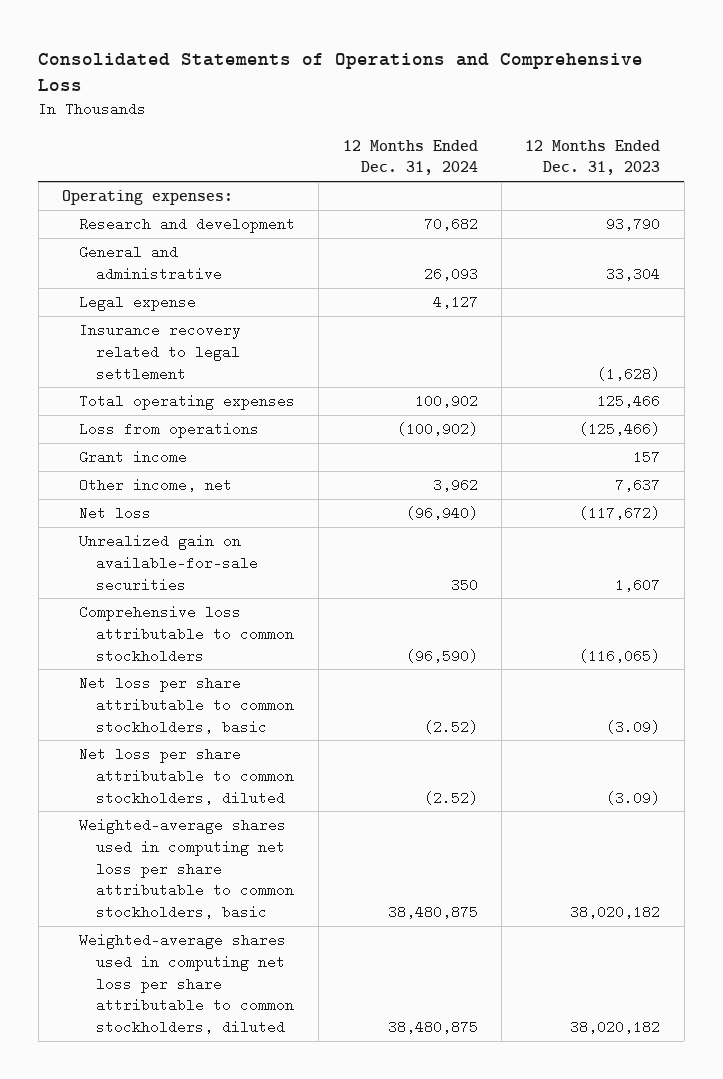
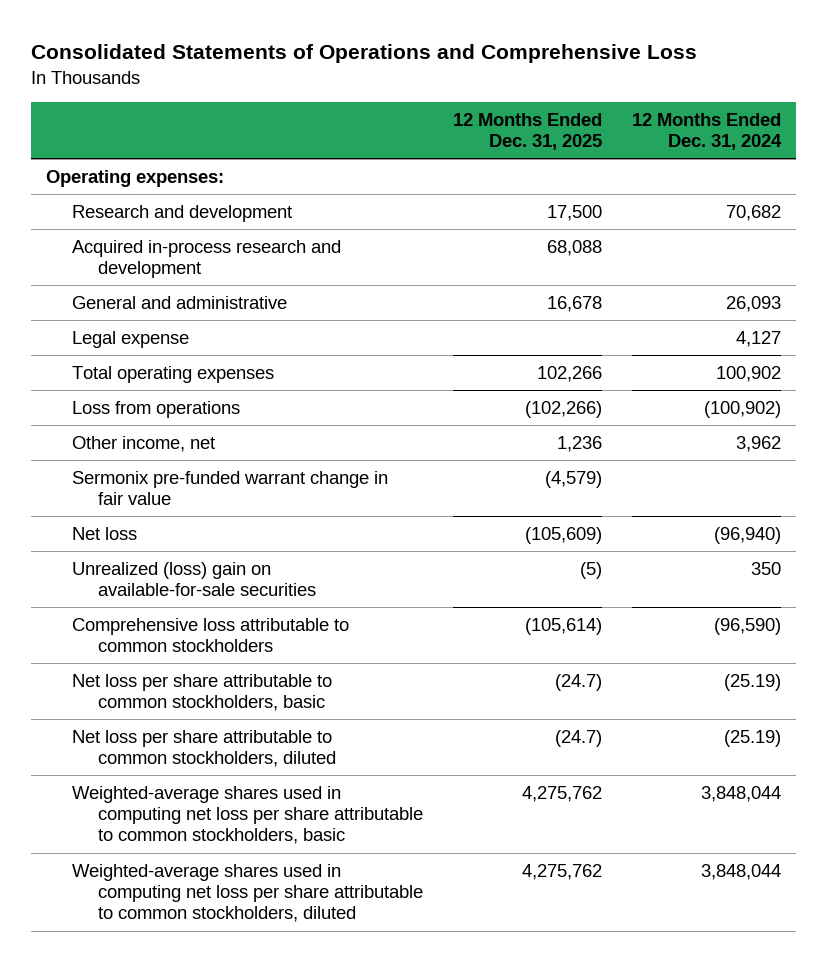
- | 12 Months Ended Dec. 31, 2024 | 12 Months Ended Dec. 31, 2023
+ | 12 Months Ended Dec. 31, 2025 | 12 Months Ended Dec. 31, 2024
+ Acquired in-process research and development | 68,088 |
- Insurance recovery related to legal settlement | | (1,628)
- Grant income | | 157
+ Sermonix pre-funded warrant change in fair value | (4,579) |
- Unrealized gain on available-for-sale securities | 350 | 1,607
+ Unrealized (loss) gain on available-for-sale securities | (5) | 350
- Net loss per share attributable to common stockholders, basic | (2.52) | (3.09)
- Net loss per share attributable to common stockholders, diluted | (2.52) | (3.09)
- Weighted-average shares used in computing net loss per share attributable to common stockholders, basic | 38,480,875 | 38,020,182
- Weighted-average shares used in computing net loss per share attributable to common stockholders, diluted | 38,480,875 | 38,020,182
+ Net loss per share attributable to common stockholders, basic | (24.7) | (25.19)
+ Net loss per share attributable to common stockholders, diluted | (24.7) | (25.19)
+ Weighted-average shares used in computing net loss per share attributable to common stockholders, basic | 4,275,762 | 3,848,044
+ Weighted-average shares used in computing net loss per share attributable to common stockholders, diluted | 4,275,762 | 3,848,044

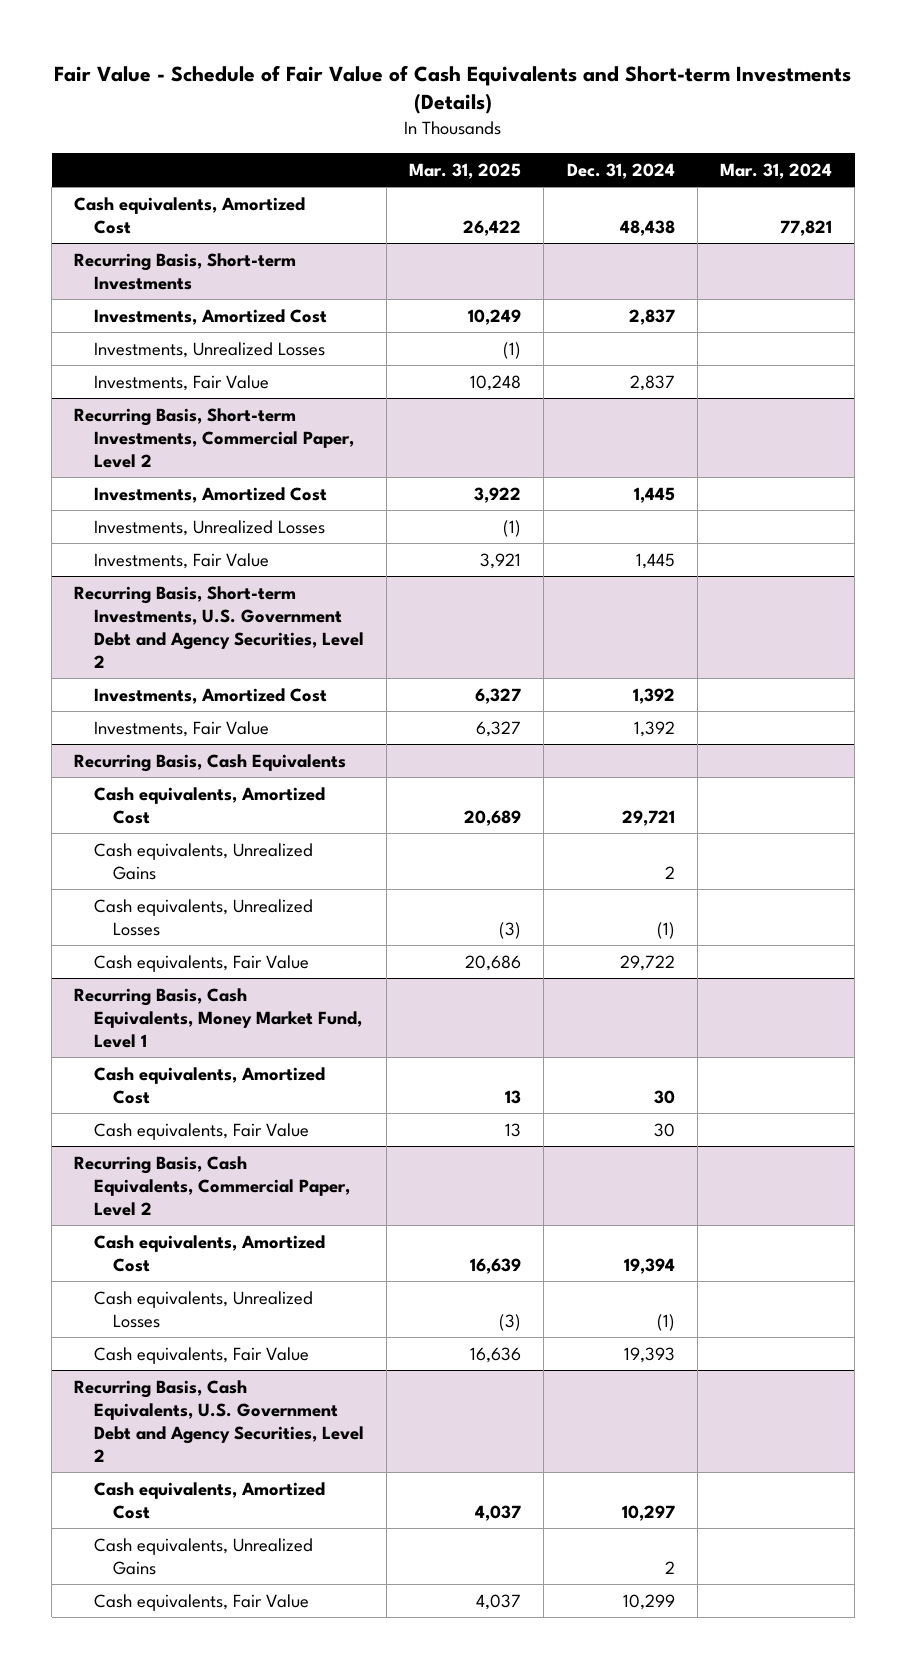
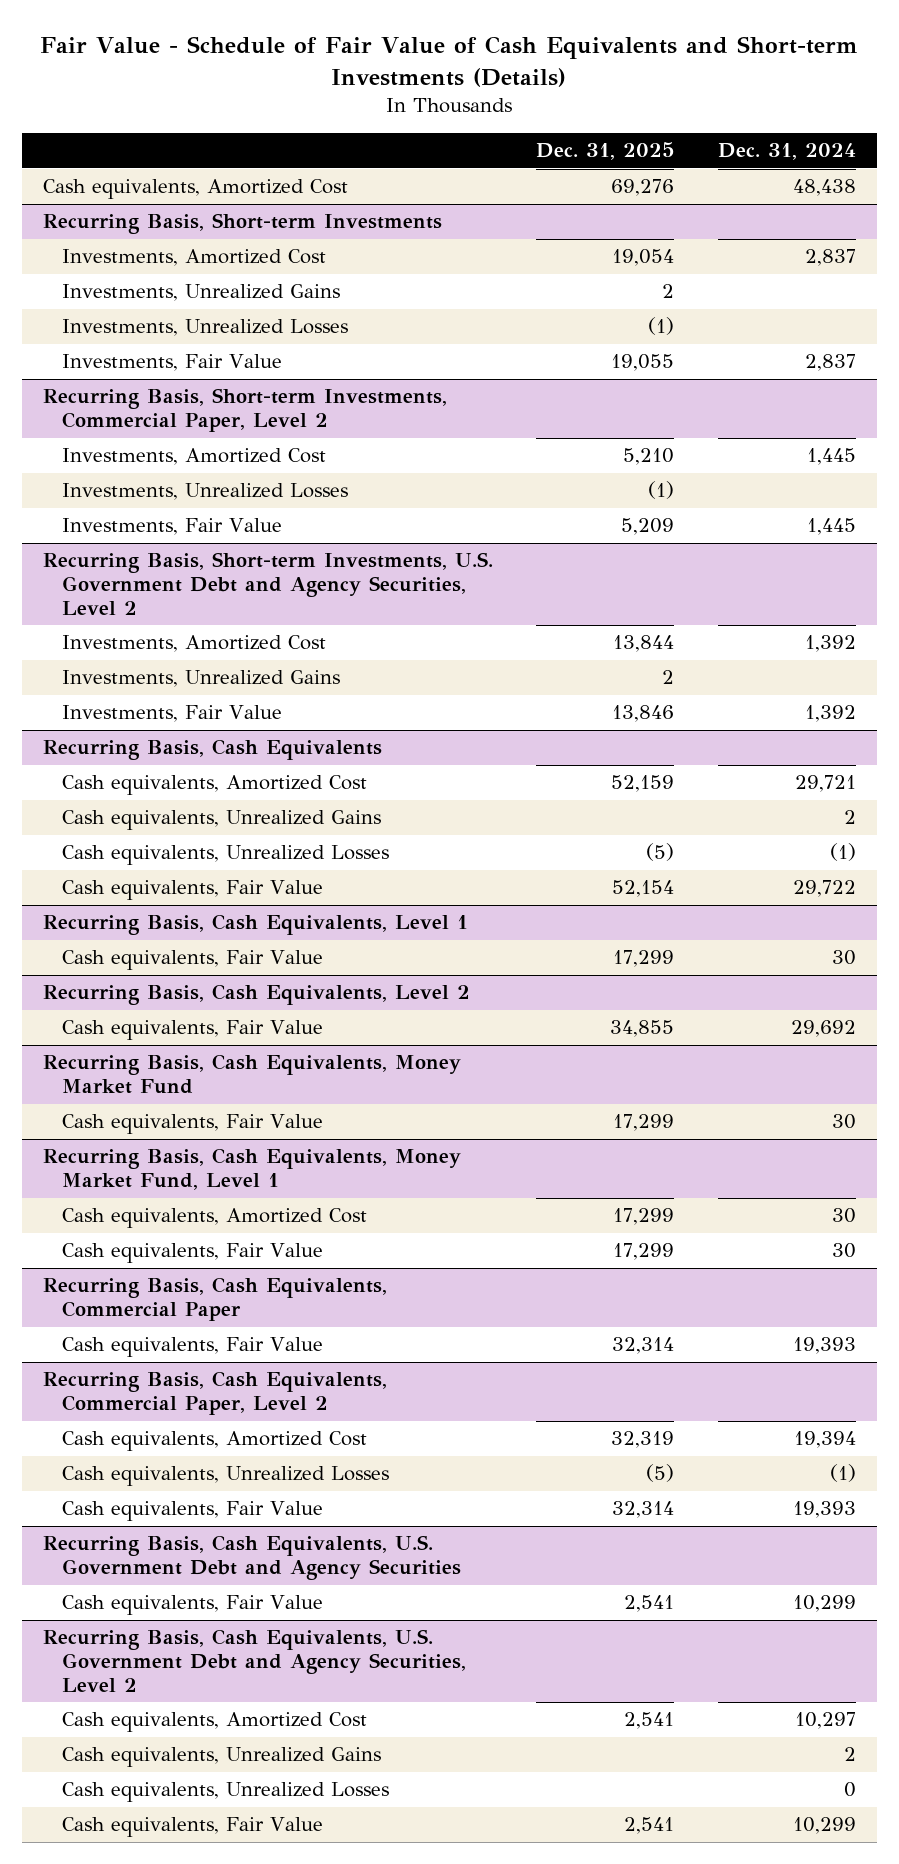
- | Mar. 31, 2025 | Dec. 31, 2024 | Mar. 31, 2024
+ | Dec. 31, 2025 | Dec. 31, 2024
@ Recurring Basis, Short-term Investments
+ Investments, Unrealized Gains | 2 |
@ Recurring Basis, Short-term Investments, U.S. Government Debt and Agency Securities, Level 2
+ Investments, Unrealized Gains | 2 |
+ Recurring Basis, Cash Equivalents, Level 1
+ Cash equivalents, Fair Value | 17,299 | 30
+ Recurring Basis, Cash Equivalents, Level 2
+ Cash equivalents, Fair Value | 34,855 | 29,692
+ Recurring Basis, Cash Equivalents, Money Market Fund
+ Cash equivalents, Fair Value | 17,299 | 30
+ Recurring Basis, Cash Equivalents, Commercial Paper
+ Cash equivalents, Fair Value | 32,314 | 19,393
+ Recurring Basis, Cash Equivalents, U.S. Government Debt and Agency Securities
+ Cash equivalents, Fair Value | 2,541 | 10,299
@ Recurring Basis, Cash Equivalents, U.S. Government Debt and Agency Securities, Level 2
+ Cash equivalents, Unrealized Losses | | 0

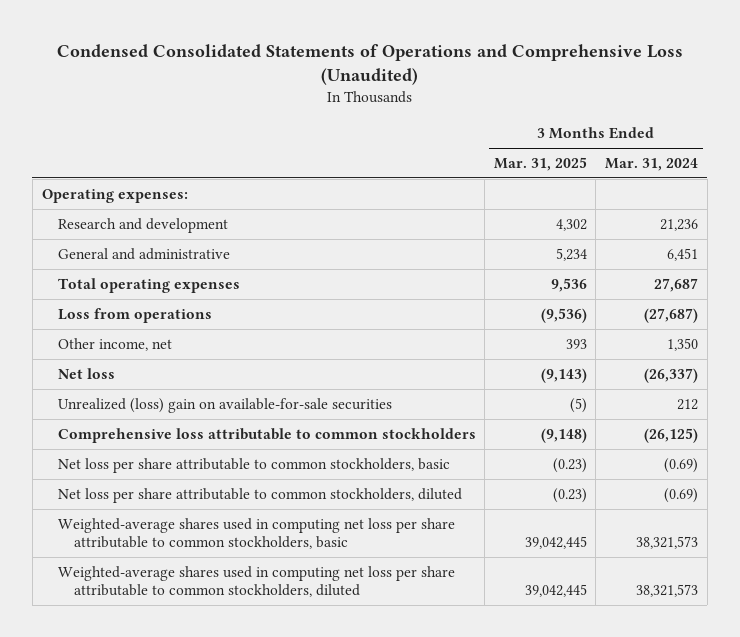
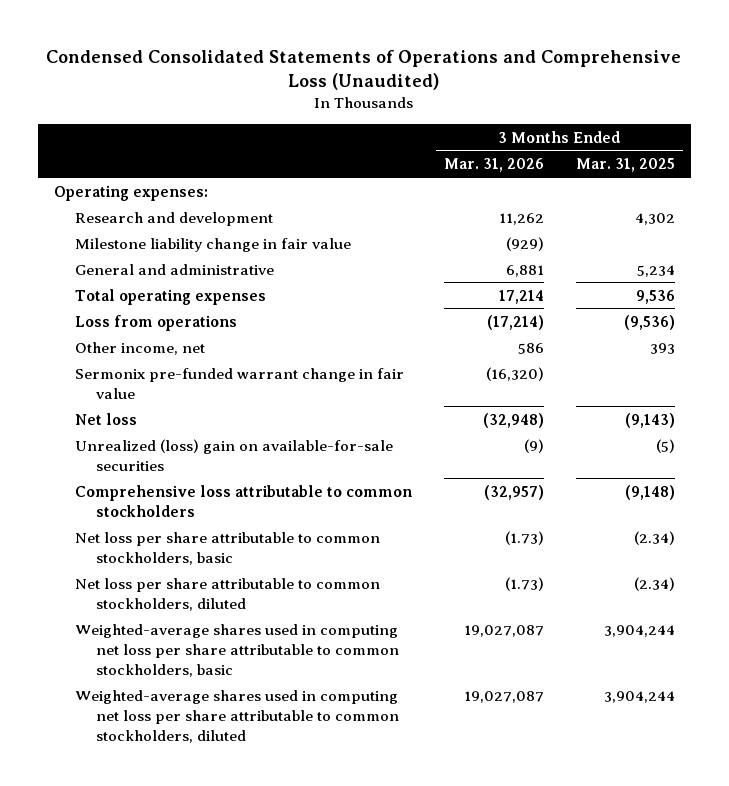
- | 3 Months Ended Mar. 31, 2025 | 3 Months Ended Mar. 31, 2024
+ | 3 Months Ended Mar. 31, 2026 | 3 Months Ended Mar. 31, 2025
+ Milestone liability change in fair value | (929) |
+ Sermonix pre-funded warrant change in fair value | (16,320) |
- Net loss per share attributable to common stockholders, basic | (0.23) | (0.69)
- Net loss per share attributable to common stockholders, diluted | (0.23) | (0.69)
- Weighted-average shares used in computing net loss per share attributable to common stockholders, basic | 39,042,445 | 38,321,573
- Weighted-average shares used in computing net loss per share attributable to common stockholders, diluted | 39,042,445 | 38,321,573
+ Net loss per share attributable to common stockholders, basic | (1.73) | (2.34)
+ Net loss per share attributable to common stockholders, diluted | (1.73) | (2.34)
+ Weighted-average shares used in computing net loss per share attributable to common stockholders, basic | 19,027,087 | 3,904,244
+ Weighted-average shares used in computing net loss per share attributable to common stockholders, diluted | 19,027,087 | 3,904,244

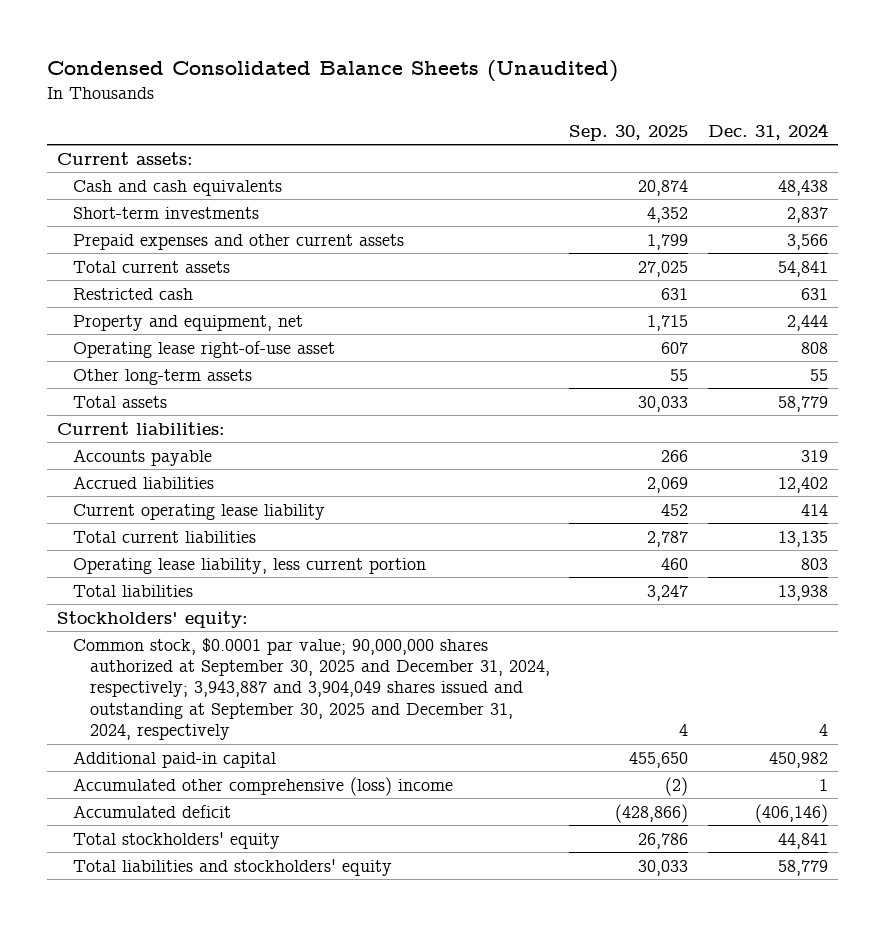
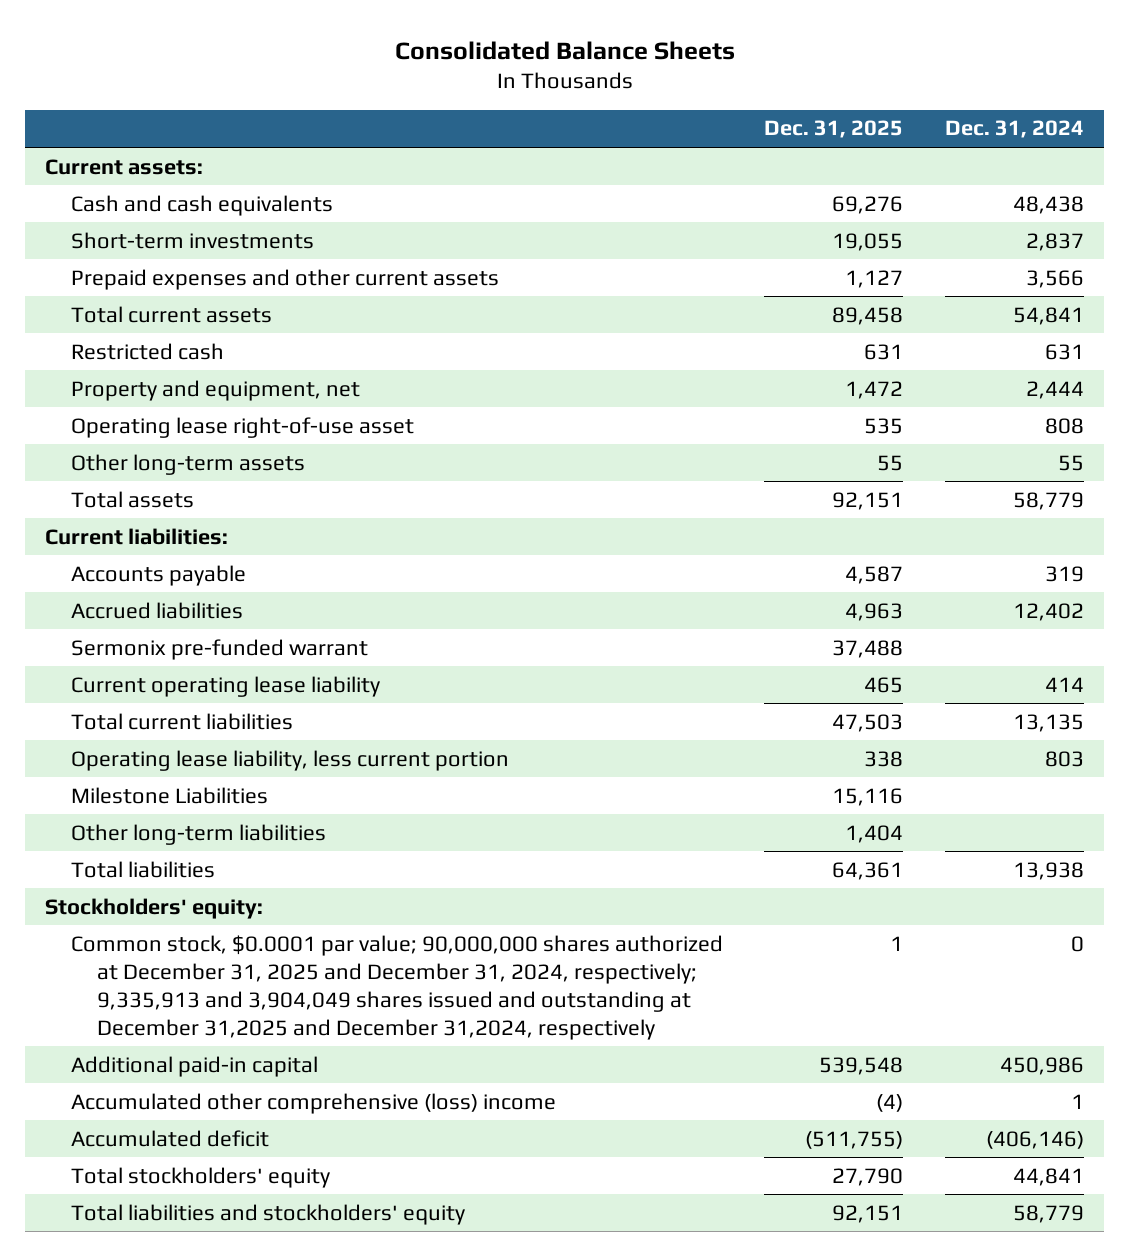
- Condensed Consolidated Balance Sheets (Unaudited)
+ Consolidated Balance Sheets
- | Sep. 30, 2025 | Dec. 31, 2024
+ | Dec. 31, 2025 | Dec. 31, 2024
+ Sermonix pre-funded warrant | 37,488 |
+ Milestone Liabilities | 15,116 |
+ Other long-term liabilities | 1,404 |
- Common stock, $0.0001 par value; 90,000,000 shares authorized at September 30, 2025 and December 31, 2024, respectively; 3,943,887 and 3,904,049 shares issued and outstanding at September 30, 2025 and December 31, 2024, respectively | 4 | 4
- Additional paid-in capital | 455,650 | 450,982
+ Common stock, $0.0001 par value; 90,000,000 shares authorized at December 31, 2025 and December 31, 2024, respectively; 9,335,913 and 3,904,049 shares issued and outstanding at December 31,2025 and December 31,2024, respectively | 1 | 0
+ Additional paid-in capital | 539,548 | 450,986

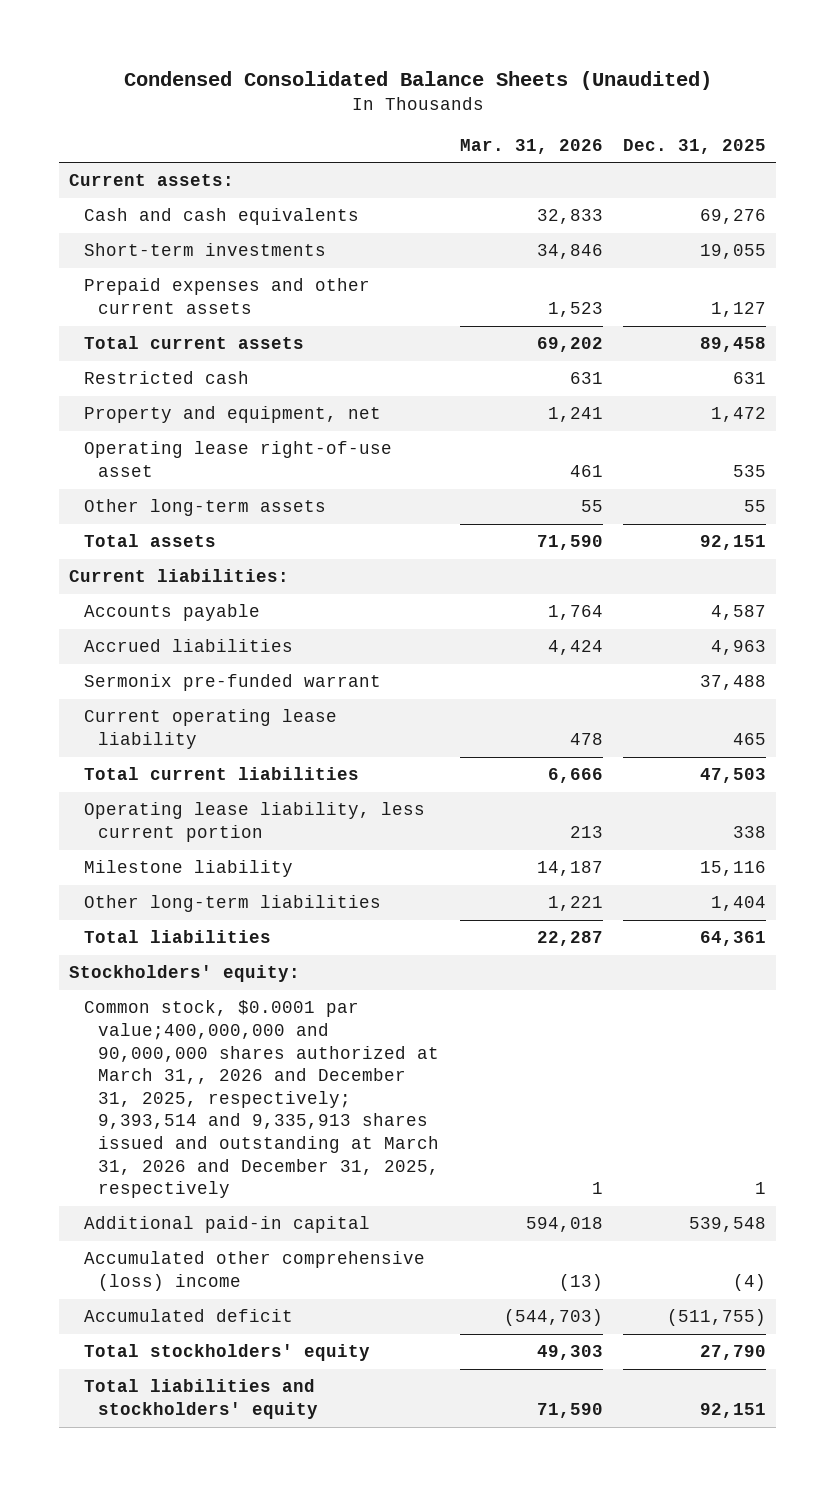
- Consolidated Balance Sheets
+ Condensed Consolidated Balance Sheets (Unaudited)
- | Dec. 31, 2025 | Dec. 31, 2024
+ | Mar. 31, 2026 | Dec. 31, 2025
- Milestone Liabilities | 15,116 |
+ Milestone liability | 14,187 | 15,116
- Common stock, $0.0001 par value; 90,000,000 shares authorized at December 31, 2025 and December 31, 2024, respectively; 9,335,913 and 3,904,049 shares issued and outstanding at December 31,2025 and December 31,2024, respectively | 1 | 0
+ Common stock, $0.0001 par value;400,000,000 and 90,000,000 shares authorized at March 31,, 2026 and December 31, 2025, respectively; 9,393,514 and 9,335,913 shares issued and outstanding at March 31, 2026 and December 31, 2025, respectively | 1 | 1

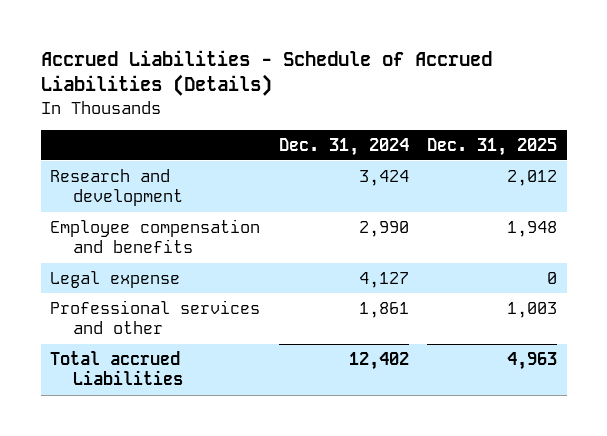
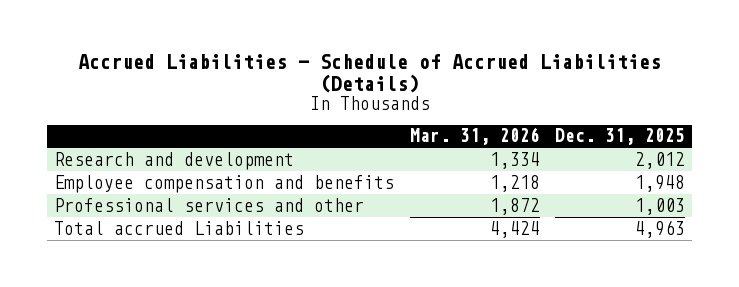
- | Dec. 31, 2024 | Dec. 31, 2025
+ | Mar. 31, 2026 | Dec. 31, 2025
- Legal expense | 4,127 | 0

